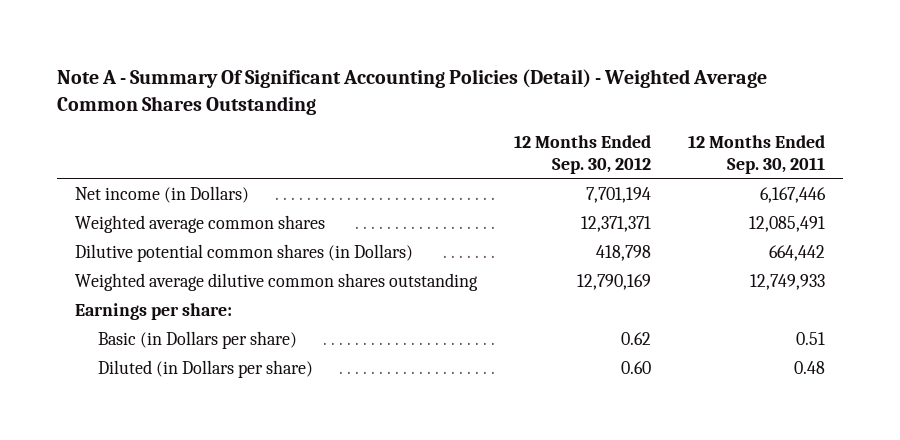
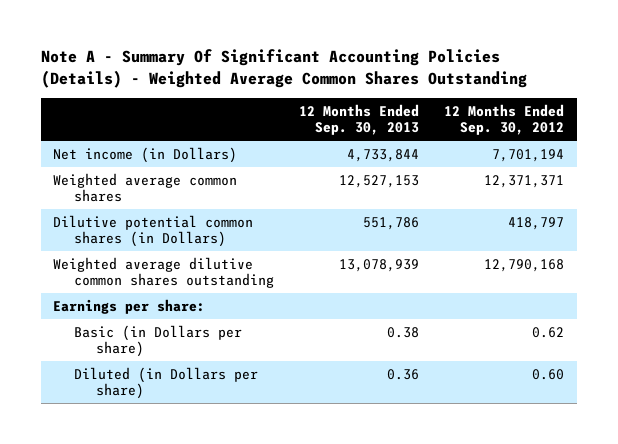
- Note A - Summary Of Significant Accounting Policies (Detail) - Weighted Average Common Shares Outstanding
+ Note A - Summary Of Significant Accounting Policies (Details) - Weighted Average Common Shares Outstanding
- | 12 Months Ended Sep. 30, 2012 | 12 Months Ended Sep. 30, 2011
+ | 12 Months Ended Sep. 30, 2013 | 12 Months Ended Sep. 30, 2012
- Dilutive potential common shares (in Dollars) | 418,798 | 664,442
- Weighted average dilutive common shares outstanding | 12,790,169 | 12,749,933
+ Dilutive potential common shares (in Dollars) | 551,786 | 418,797
+ Weighted average dilutive common shares outstanding | 13,078,939 | 12,790,168

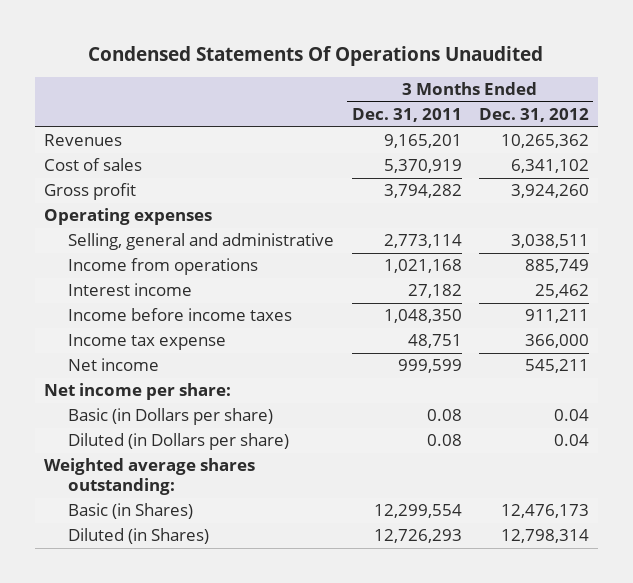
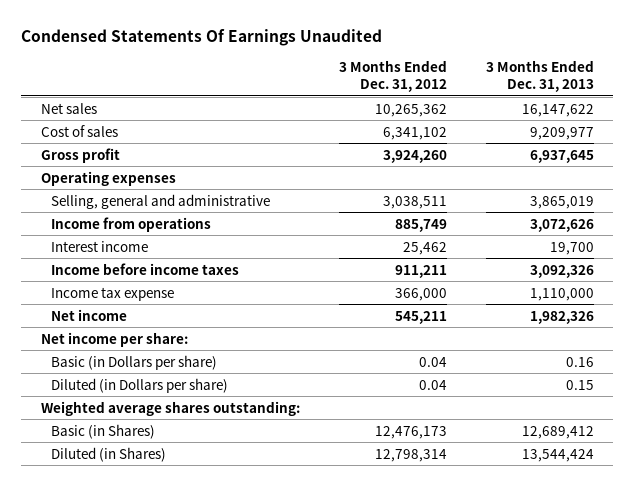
- Condensed Statements Of Operations Unaudited
+ Condensed Statements Of Earnings Unaudited
- | 3 Months Ended Dec. 31, 2011 | 3 Months Ended Dec. 31, 2012
+ | 3 Months Ended Dec. 31, 2012 | 3 Months Ended Dec. 31, 2013
- Revenues | 9,165,201 | 10,265,362
+ Net sales | 10,265,362 | 16,147,622

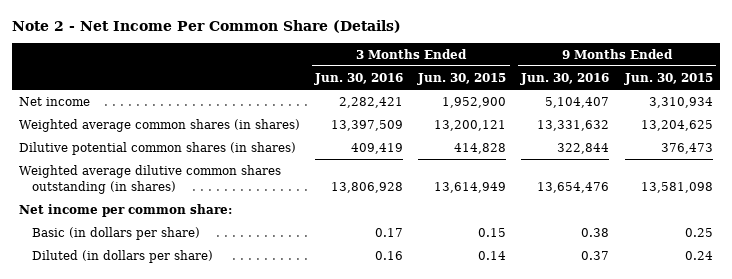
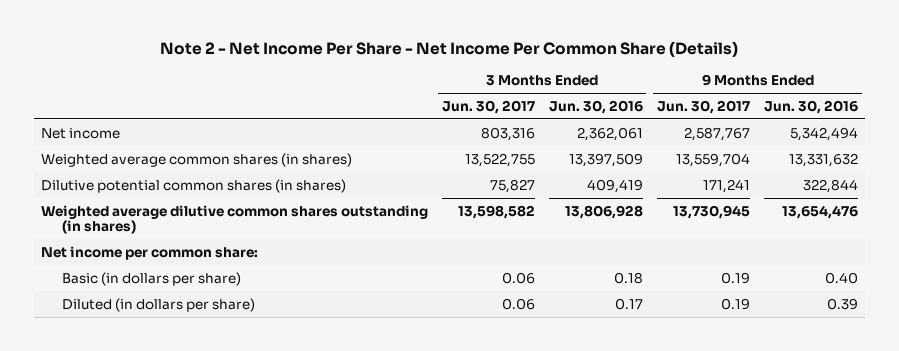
- Note 2 - Net Income Per Common Share (Details)
+ Note 2 - Net Income Per Share - Net Income Per Common Share (Details)
- | 3 Months Ended Jun. 30, 2016 | 3 Months Ended Jun. 30, 2015 | 9 Months Ended Jun. 30, 2016 | 9 Months Ended Jun. 30, 2015
+ | 3 Months Ended Jun. 30, 2017 | 3 Months Ended Jun. 30, 2016 | 9 Months Ended Jun. 30, 2017 | 9 Months Ended Jun. 30, 2016
- Net income | 2,282,421 | 1,952,900 | 5,104,407 | 3,310,934
+ Net income | 803,316 | 2,362,061 | 2,587,767 | 5,342,494
- Basic (in dollars per share) | 0.17 | 0.15 | 0.38 | 0.25
- Diluted (in dollars per share) | 0.16 | 0.14 | 0.37 | 0.24
+ Basic (in dollars per share) | 0.06 | 0.18 | 0.19 | 0.40
+ Diluted (in dollars per share) | 0.06 | 0.17 | 0.19 | 0.39

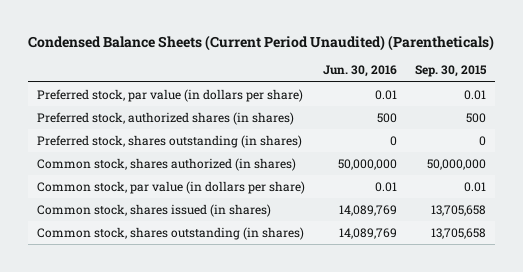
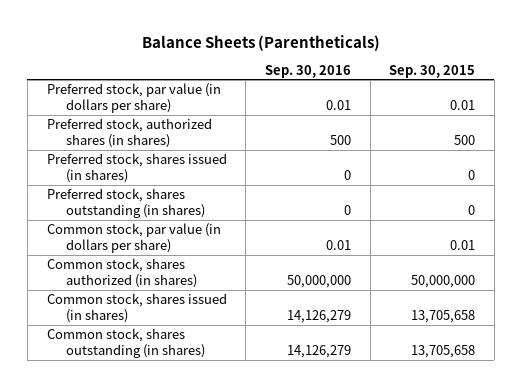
- Condensed Balance Sheets (Current Period Unaudited) (Parentheticals)
+ Balance Sheets (Parentheticals)
- | Jun. 30, 2016 | Sep. 30, 2015
+ | Sep. 30, 2016 | Sep. 30, 2015
+ Preferred stock, shares issued (in shares) | 0 | 0
moved down: Common stock, shares authorized (in shares) | 50,000,000 | 50,000,000

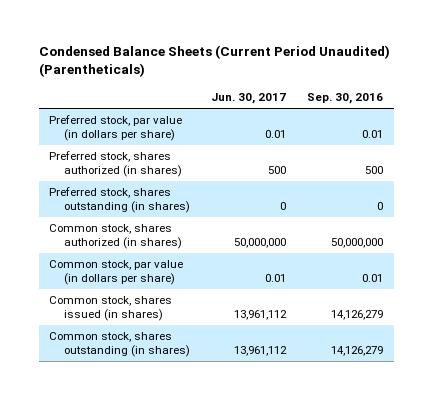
- Balance Sheets (Parentheticals)
+ Condensed Balance Sheets (Current Period Unaudited) (Parentheticals)
- | Sep. 30, 2016 | Sep. 30, 2015
+ | Jun. 30, 2017 | Sep. 30, 2016
- Preferred stock, authorized shares (in shares) | 500 | 500
- Preferred stock, shares issued (in shares) | 0 | 0
+ Preferred stock, shares authorized (in shares) | 500 | 500
moved down: Common stock, par value (in dollars per share) | 0.01 | 0.01

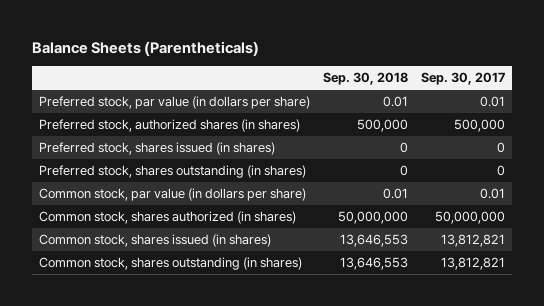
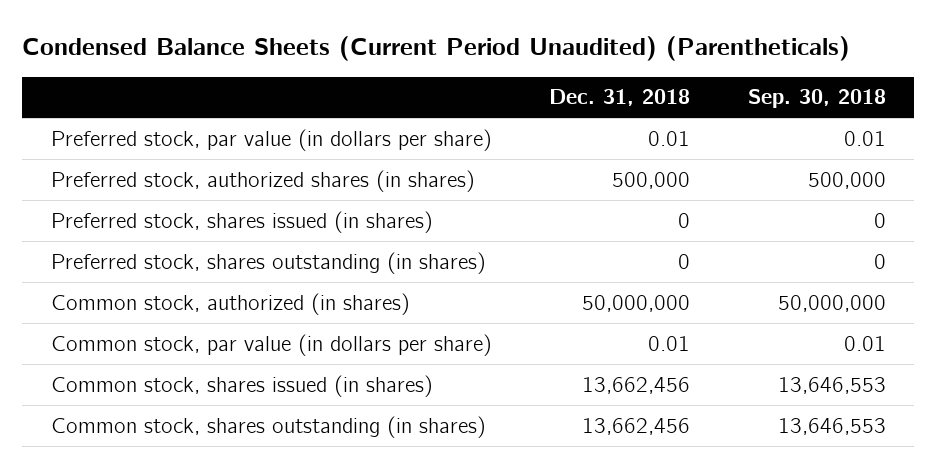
- Balance Sheets (Parentheticals)
+ Condensed Balance Sheets (Current Period Unaudited) (Parentheticals)
- | Sep. 30, 2018 | Sep. 30, 2017
+ | Dec. 31, 2018 | Sep. 30, 2018
+ Common stock, authorized (in shares) | 50,000,000 | 50,000,000
- Common stock, shares authorized (in shares) | 50,000,000 | 50,000,000

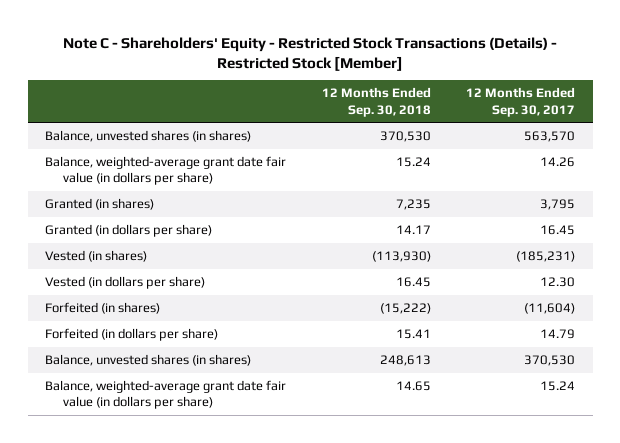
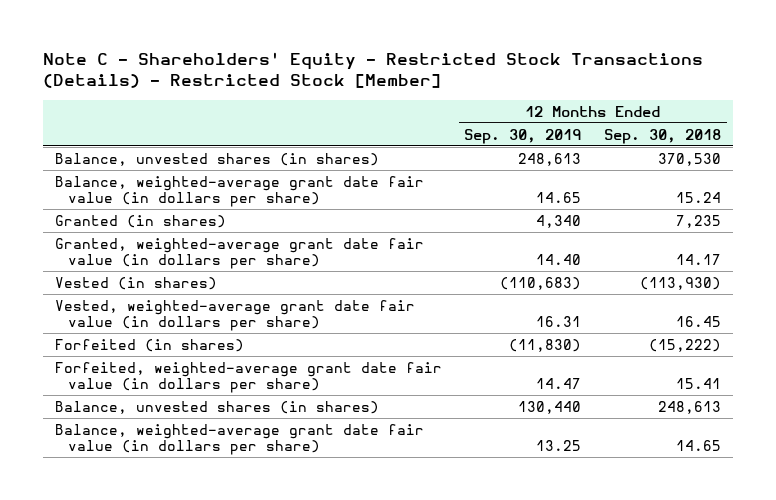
- | 12 Months Ended Sep. 30, 2018 | 12 Months Ended Sep. 30, 2017
+ | 12 Months Ended Sep. 30, 2019 | 12 Months Ended Sep. 30, 2018
- Granted (in dollars per share) | 14.17 | 16.45
+ Granted, weighted-average grant date fair value (in dollars per share) | 14.40 | 14.17
- Vested (in dollars per share) | 16.45 | 12.30
+ Vested, weighted-average grant date fair value (in dollars per share) | 16.31 | 16.45
- Forfeited (in dollars per share) | 15.41 | 14.79
+ Forfeited, weighted-average grant date fair value (in dollars per share) | 14.47 | 15.41

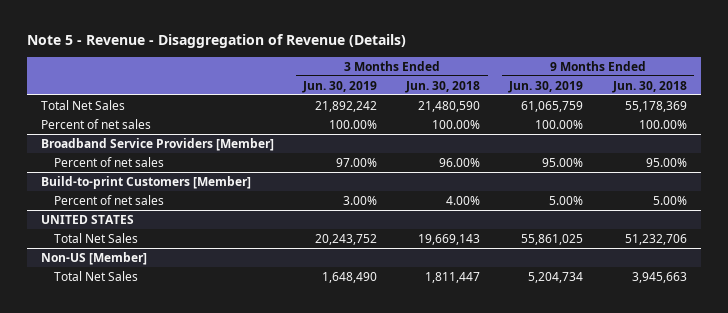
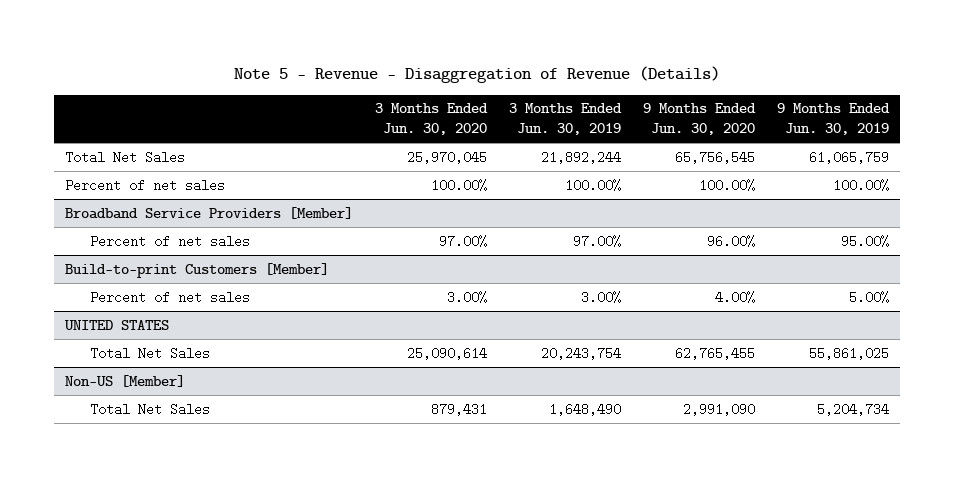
- | 3 Months Ended Jun. 30, 2019 | 3 Months Ended Jun. 30, 2018 | 9 Months Ended Jun. 30, 2019 | 9 Months Ended Jun. 30, 2018
+ | 3 Months Ended Jun. 30, 2020 | 3 Months Ended Jun. 30, 2019 | 9 Months Ended Jun. 30, 2020 | 9 Months Ended Jun. 30, 2019
- Total Net Sales | 21,892,242 | 21,480,590 | 61,065,759 | 55,178,369
+ Total Net Sales | 25,970,045 | 21,892,244 | 65,756,545 | 61,065,759
@ UNITED STATES
- Total Net Sales | 20,243,752 | 19,669,143 | 55,861,025 | 51,232,706
+ Total Net Sales | 25,090,614 | 20,243,754 | 62,765,455 | 55,861,025

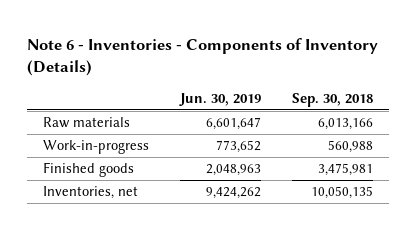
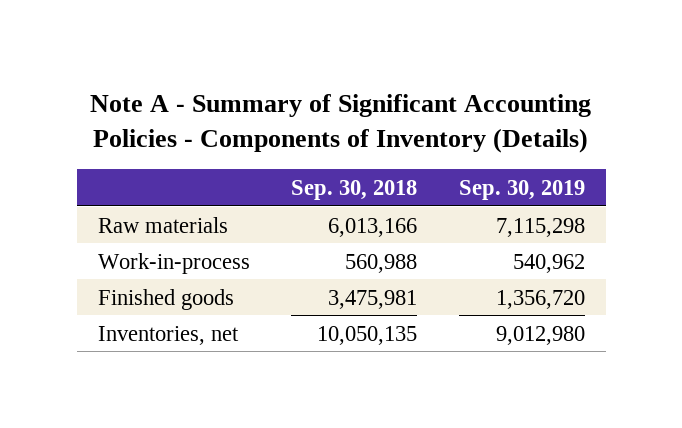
- Note 6 - Inventories - Components of Inventory (Details)
+ Note A - Summary of Significant Accounting Policies - Components of Inventory (Details)
- | Jun. 30, 2019 | Sep. 30, 2018
+ | Sep. 30, 2018 | Sep. 30, 2019
- Work-in-progress | 773,652 | 560,988
+ Work-in-process | 560,988 | 540,962

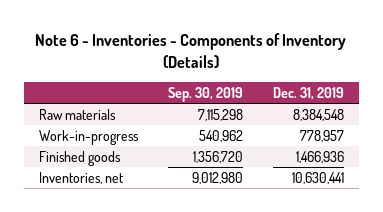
- Note A - Summary of Significant Accounting Policies - Components of Inventory (Details)
+ Note 6 - Inventories - Components of Inventory (Details)
- | Sep. 30, 2018 | Sep. 30, 2019
+ | Sep. 30, 2019 | Dec. 31, 2019
- Work-in-process | 560,988 | 540,962
+ Work-in-progress | 540,962 | 778,957

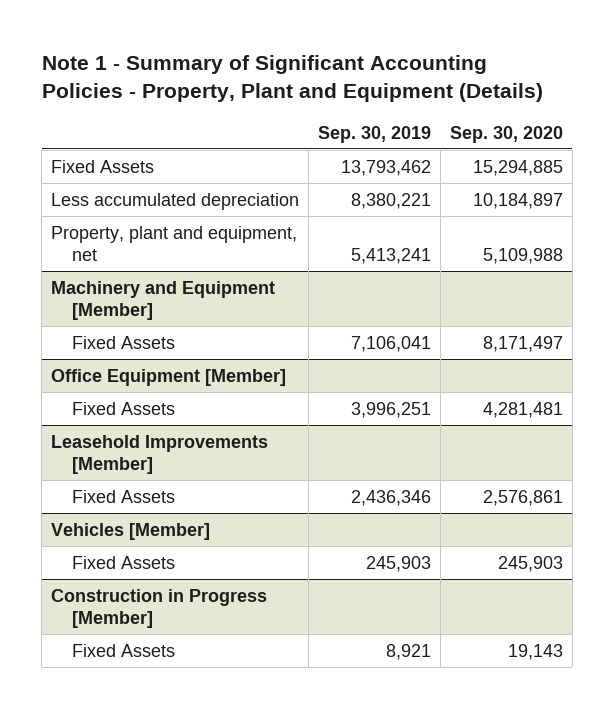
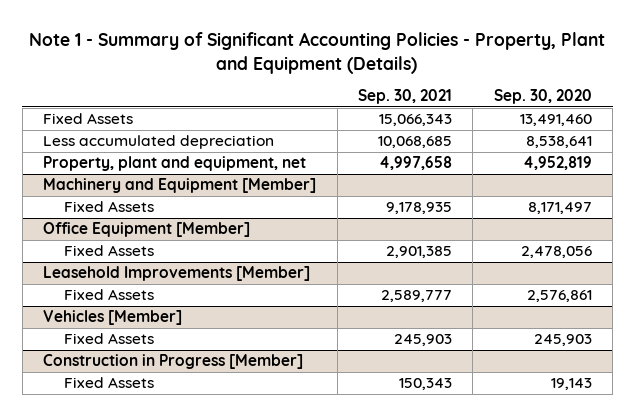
- | Sep. 30, 2019 | Sep. 30, 2020
+ | Sep. 30, 2021 | Sep. 30, 2020
- Fixed Assets | 13,793,462 | 15,294,885
- Less accumulated depreciation | 8,380,221 | 10,184,897
- Property, plant and equipment, net | 5,413,241 | 5,109,988
+ Fixed Assets | 15,066,343 | 13,491,460
+ Less accumulated depreciation | 10,068,685 | 8,538,641
+ Property, plant and equipment, net | 4,997,658 | 4,952,819
@ Office Equipment [Member]
- Fixed Assets | 3,996,251 | 4,281,481
+ Fixed Assets | 2,901,385 | 2,478,056

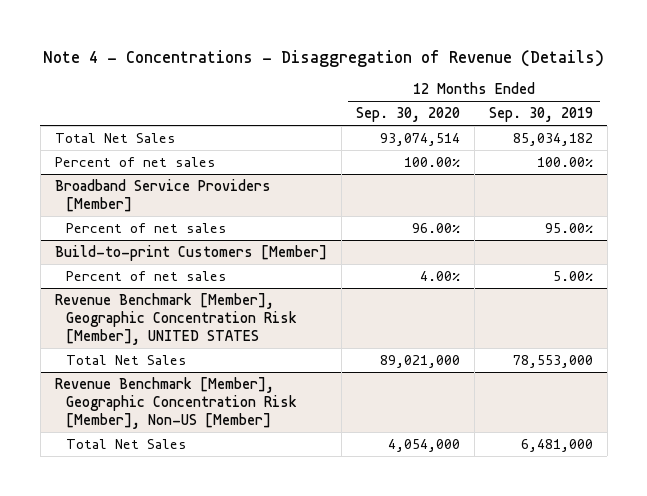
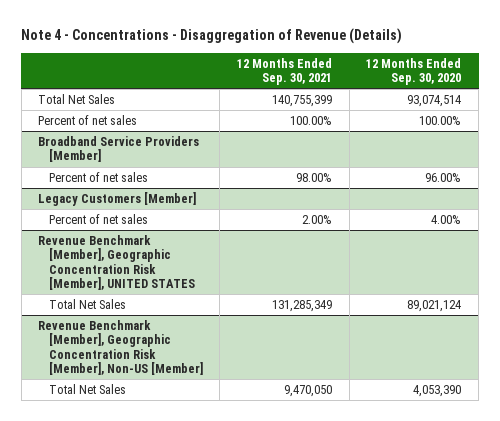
- | 12 Months Ended Sep. 30, 2020 | 12 Months Ended Sep. 30, 2019
+ | 12 Months Ended Sep. 30, 2021 | 12 Months Ended Sep. 30, 2020
- Build-to-print Customers [Member]
+ Legacy Customers [Member]
@ Revenue Benchmark [Member], Geographic Concentration Risk [Member], UNITED STATES
- Total Net Sales | 89,021,000 | 78,553,000
+ Total Net Sales | 131,285,349 | 89,021,124
@ Revenue Benchmark [Member], Geographic Concentration Risk [Member], Non-US [Member]
- Total Net Sales | 4,054,000 | 6,481,000
+ Total Net Sales | 9,470,050 | 4,053,390

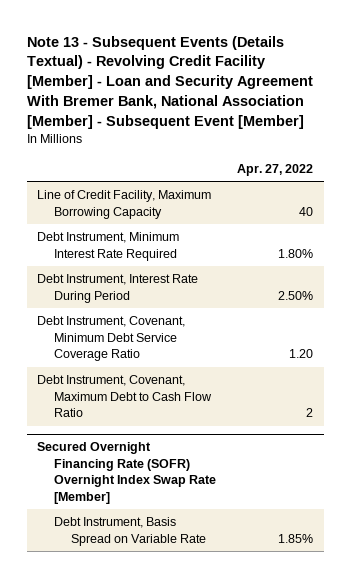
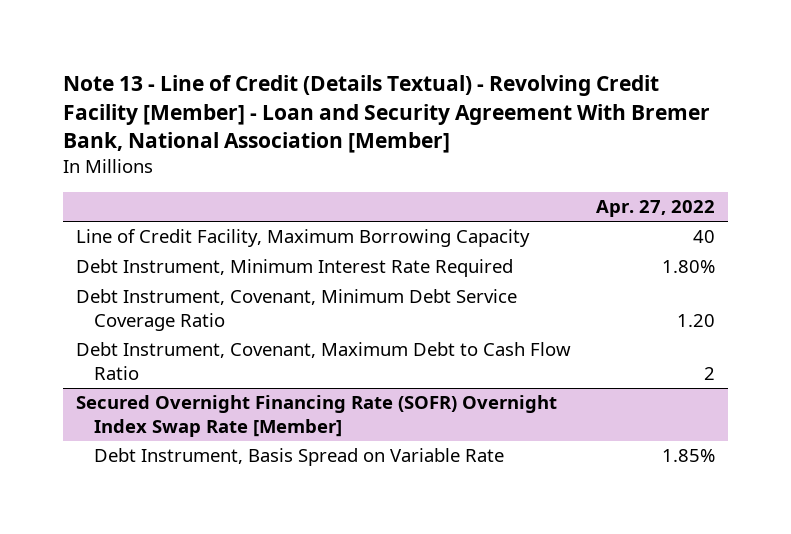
- Note 13 - Subsequent Events (Details Textual) - Revolving Credit Facility [Member] - Loan and Security Agreement With Bremer Bank, National Association [Member] - Subsequent Event [Member]
+ Note 13 - Line of Credit (Details Textual) - Revolving Credit Facility [Member] - Loan and Security Agreement With Bremer Bank, National Association [Member]
- Debt Instrument, Interest Rate During Period | 2.50%

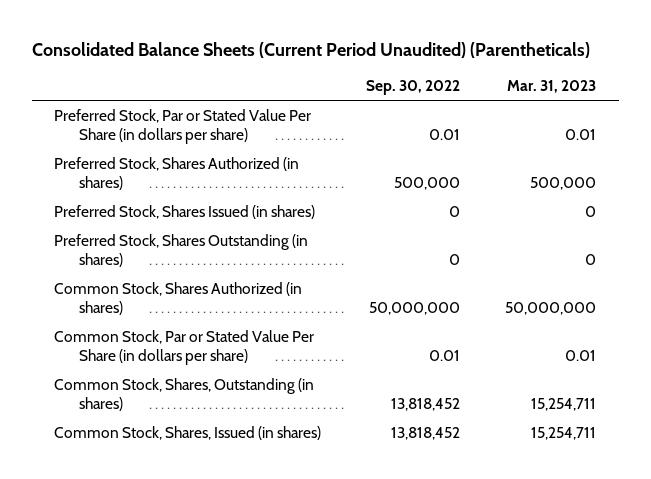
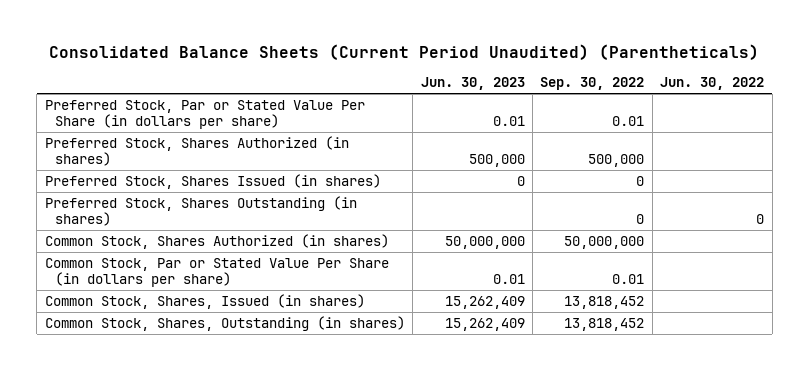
- | Sep. 30, 2022 | Mar. 31, 2023
+ | Jun. 30, 2023 | Sep. 30, 2022 | Jun. 30, 2022
moved down: Common Stock, Shares, Outstanding (in shares) | 15,262,409 | 13,818,452 |

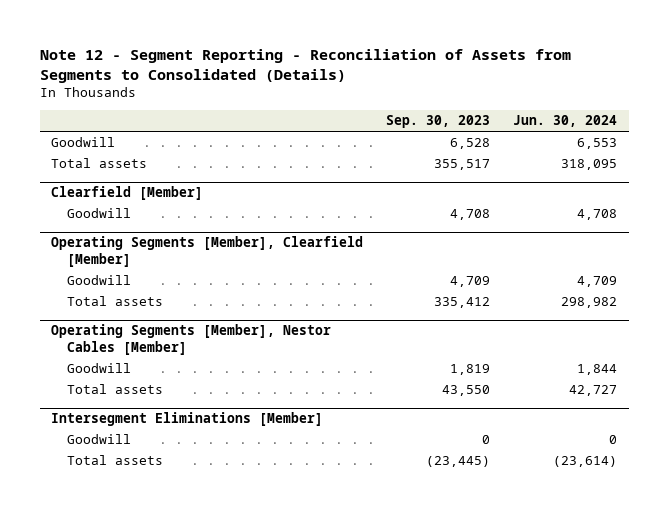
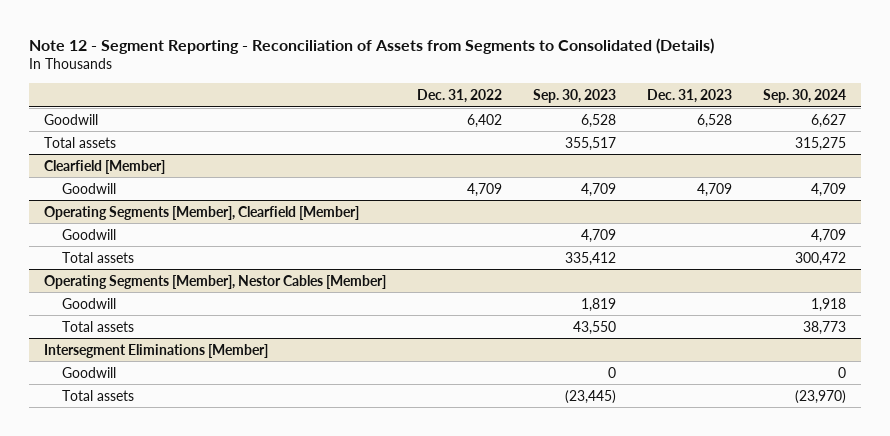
- | Sep. 30, 2023 | Jun. 30, 2024
+ | Dec. 31, 2022 | Sep. 30, 2023 | Dec. 31, 2023 | Sep. 30, 2024
@ Clearfield [Member]
- Goodwill | 4,708 | 4,708
+ Goodwill | 4,709 | 4,709 | 4,709 | 4,709

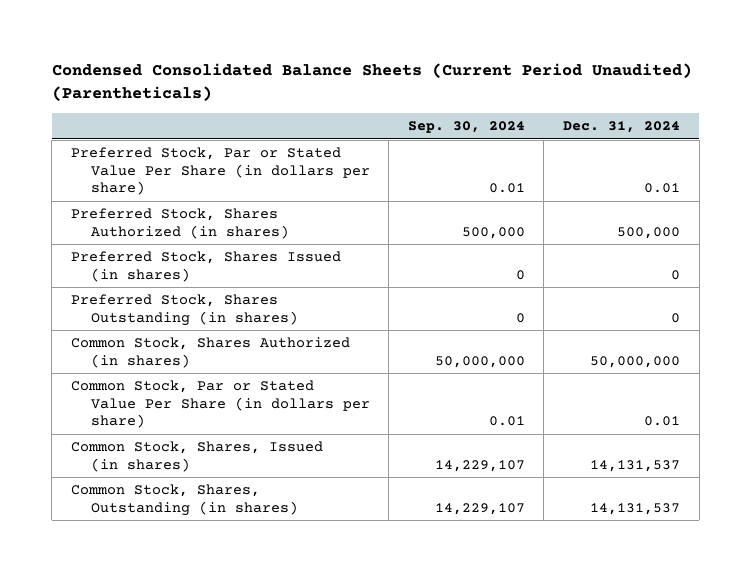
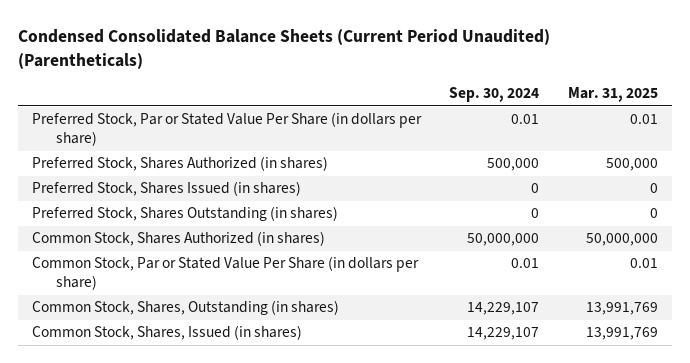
- | Sep. 30, 2024 | Dec. 31, 2024
+ | Sep. 30, 2024 | Mar. 31, 2025
moved down: Common Stock, Shares, Issued (in shares) | 14,229,107 | 13,991,769

